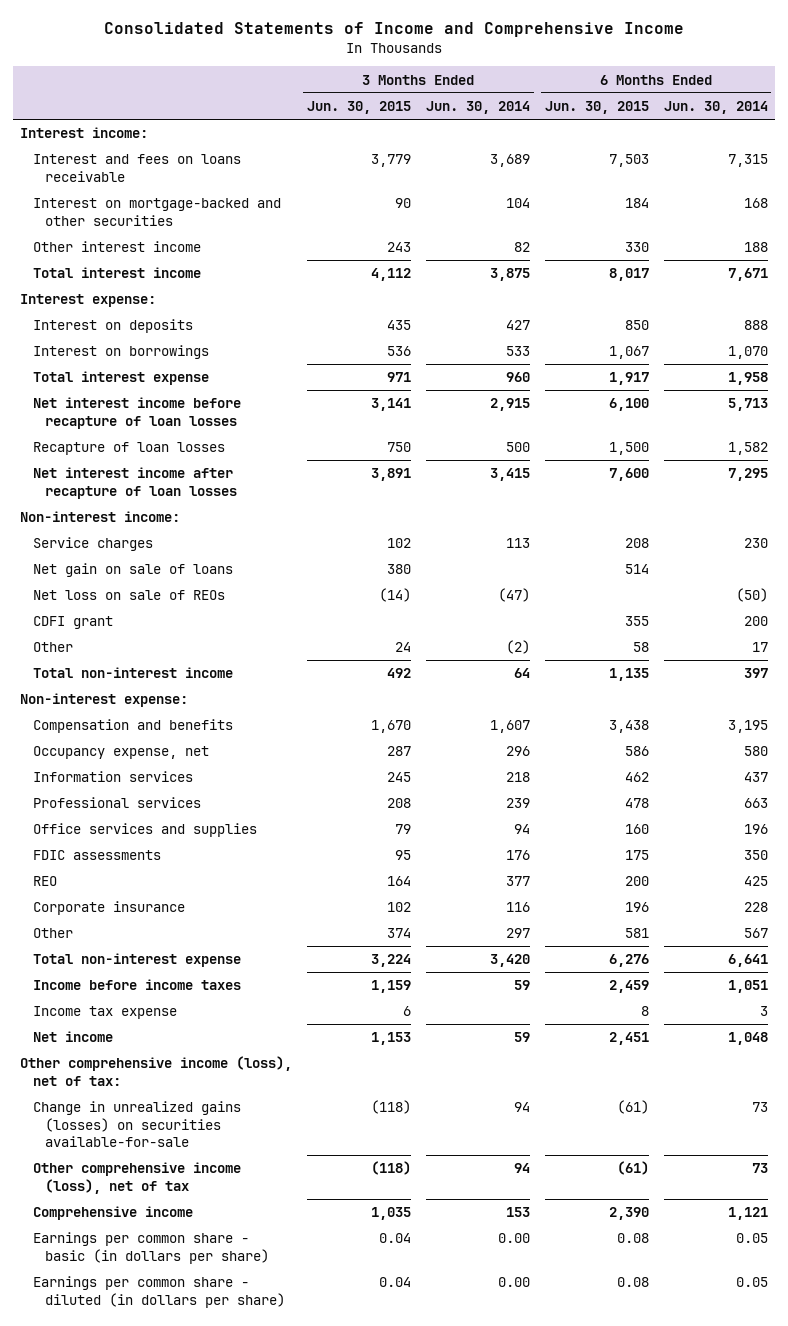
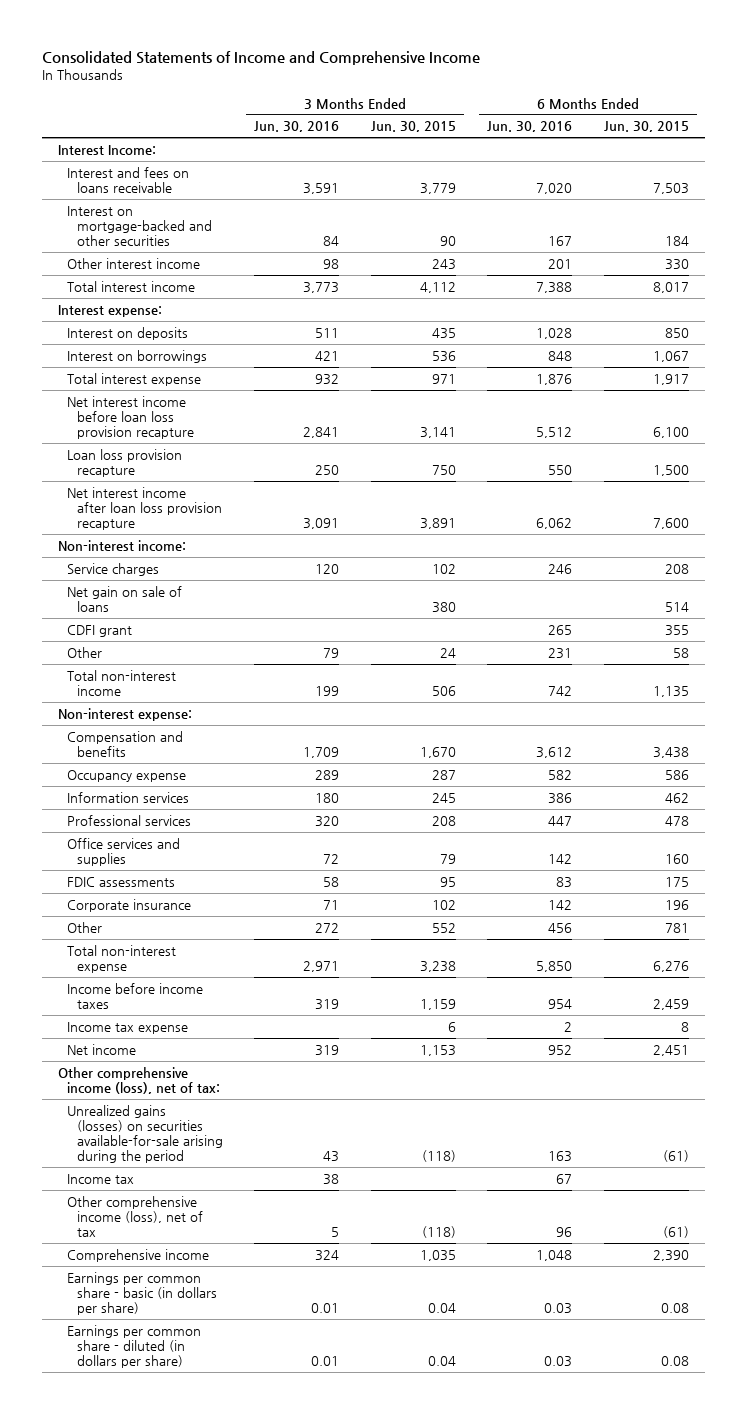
- | 3 Months Ended Jun. 30, 2015 | 3 Months Ended Jun. 30, 2014 | 6 Months Ended Jun. 30, 2015 | 6 Months Ended Jun. 30, 2014
+ | 3 Months Ended Jun. 30, 2016 | 3 Months Ended Jun. 30, 2015 | 6 Months Ended Jun. 30, 2016 | 6 Months Ended Jun. 30, 2015
- Interest income:
+ Interest Income:
- Net interest income before recapture of loan losses | 3,141 | 2,915 | 6,100 | 5,713
- Recapture of loan losses | 750 | 500 | 1,500 | 1,582
- Net interest income after recapture of loan losses | 3,891 | 3,415 | 7,600 | 7,295
+ Net interest income before loan loss provision recapture | 2,841 | 3,141 | 5,512 | 6,100
+ Loan loss provision recapture | 250 | 750 | 550 | 1,500
+ Net interest income after loan loss provision recapture | 3,091 | 3,891 | 6,062 | 7,600
- Net loss on sale of REOs | (14) | (47) | | (50)
- Total non-interest income | 492 | 64 | 1,135 | 397
+ Total non-interest income | 199 | 506 | 742 | 1,135
- Occupancy expense, net | 287 | 296 | 586 | 580
+ Occupancy expense | 289 | 287 | 582 | 586
- REO | 164 | 377 | 200 | 425
- Other | 374 | 297 | 581 | 567
- Total non-interest expense | 3,224 | 3,420 | 6,276 | 6,641
+ Other | 272 | 552 | 456 | 781
+ Total non-interest expense | 2,971 | 3,238 | 5,850 | 6,276
- Change in unrealized gains (losses) on securities available-for-sale | (118) | 94 | (61) | 73
+ Unrealized gains (losses) on securities available-for-sale arising during the period | 43 | (118) | 163 | (61)
+ Income tax | 38 | | 67 |

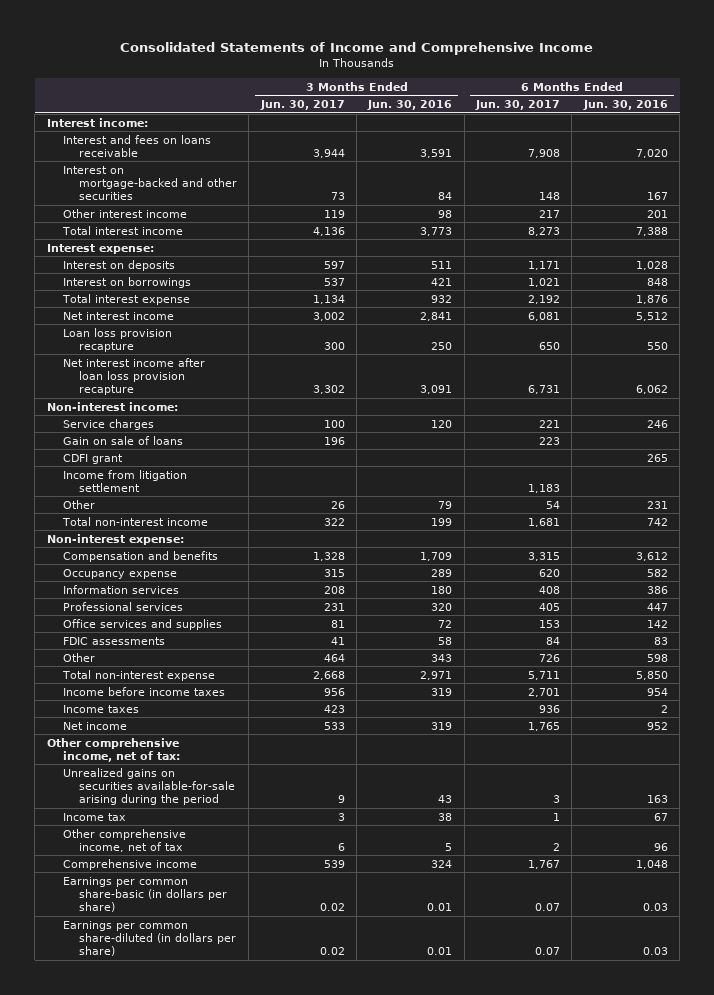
- | 3 Months Ended Jun. 30, 2016 | 3 Months Ended Jun. 30, 2015 | 6 Months Ended Jun. 30, 2016 | 6 Months Ended Jun. 30, 2015
+ | 3 Months Ended Jun. 30, 2017 | 3 Months Ended Jun. 30, 2016 | 6 Months Ended Jun. 30, 2017 | 6 Months Ended Jun. 30, 2016
- Interest Income:
+ Interest income:
- Net interest income before loan loss provision recapture | 2,841 | 3,141 | 5,512 | 6,100
+ Net interest income | 3,002 | 2,841 | 6,081 | 5,512
- Net gain on sale of loans | | 380 | | 514
+ Gain on sale of loans | 196 | | 223 |
+ Income from litigation settlement | | | 1,183 |
- Corporate insurance | 71 | 102 | 142 | 196
- Other | 272 | 552 | 456 | 781
+ Other | 464 | 343 | 726 | 598
- Income tax expense | | 6 | 2 | 8
+ Income taxes | 423 | | 936 | 2
- Other comprehensive income (loss), net of tax:
- Unrealized gains (losses) on securities available-for-sale arising during the period | 43 | (118) | 163 | (61)
+ Other comprehensive income, net of tax:
+ Unrealized gains on securities available-for-sale arising during the period | 9 | 43 | 3 | 163
- Other comprehensive income (loss), net of tax | 5 | (118) | 96 | (61)
+ Other comprehensive income, net of tax | 6 | 5 | 2 | 96
- Earnings per common share - basic (in dollars per share) | 0.01 | 0.04 | 0.03 | 0.08
- Earnings per common share - diluted (in dollars per share) | 0.01 | 0.04 | 0.03 | 0.08
+ Earnings per common share-basic (in dollars per share) | 0.02 | 0.01 | 0.07 | 0.03
+ Earnings per common share-diluted (in dollars per share) | 0.02 | 0.01 | 0.07 | 0.03

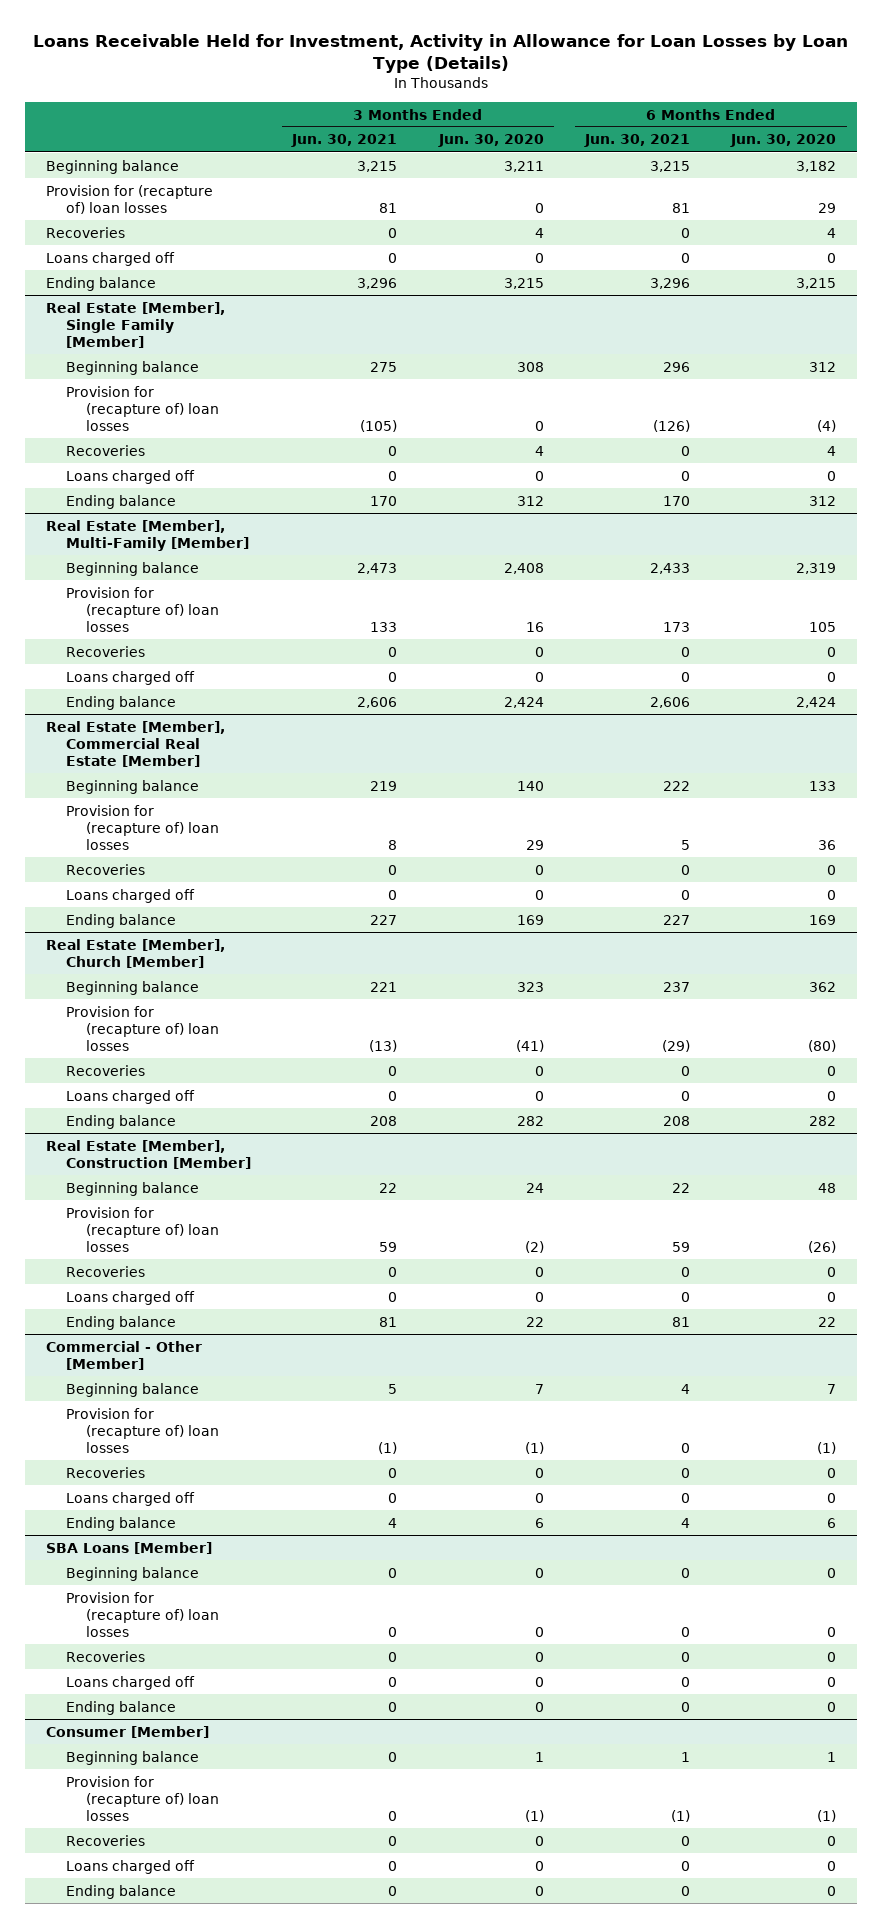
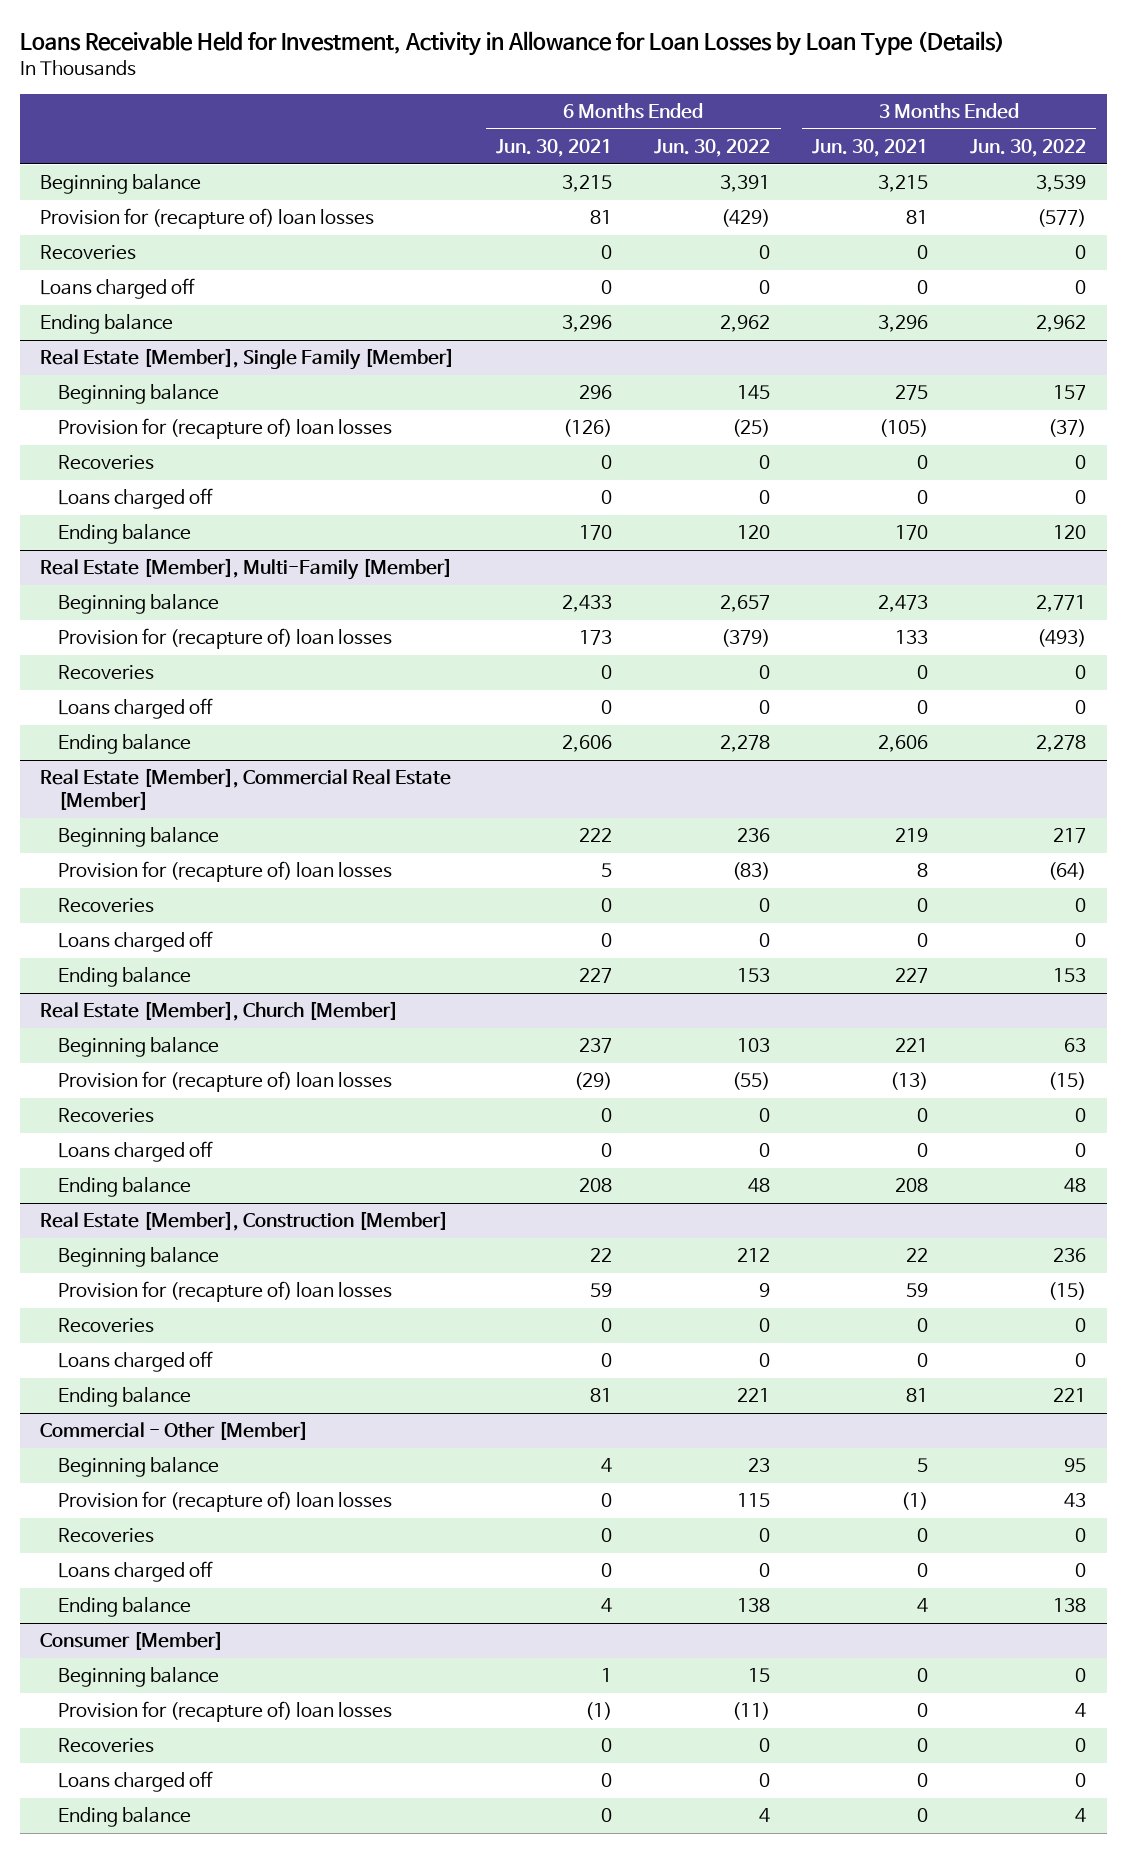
- | 3 Months Ended Jun. 30, 2021 | 3 Months Ended Jun. 30, 2020 | 6 Months Ended Jun. 30, 2021 | 6 Months Ended Jun. 30, 2020
+ | 6 Months Ended Jun. 30, 2021 | 6 Months Ended Jun. 30, 2022 | 3 Months Ended Jun. 30, 2021 | 3 Months Ended Jun. 30, 2022
- SBA Loans [Member]
- Beginning balance | 0 | 0 | 0 | 0
- Provision for (recapture of) loan losses | 0 | 0 | 0 | 0
- Recoveries | 0 | 0 | 0 | 0
- Loans charged off | 0 | 0 | 0 | 0
- Ending balance | 0 | 0 | 0 | 0

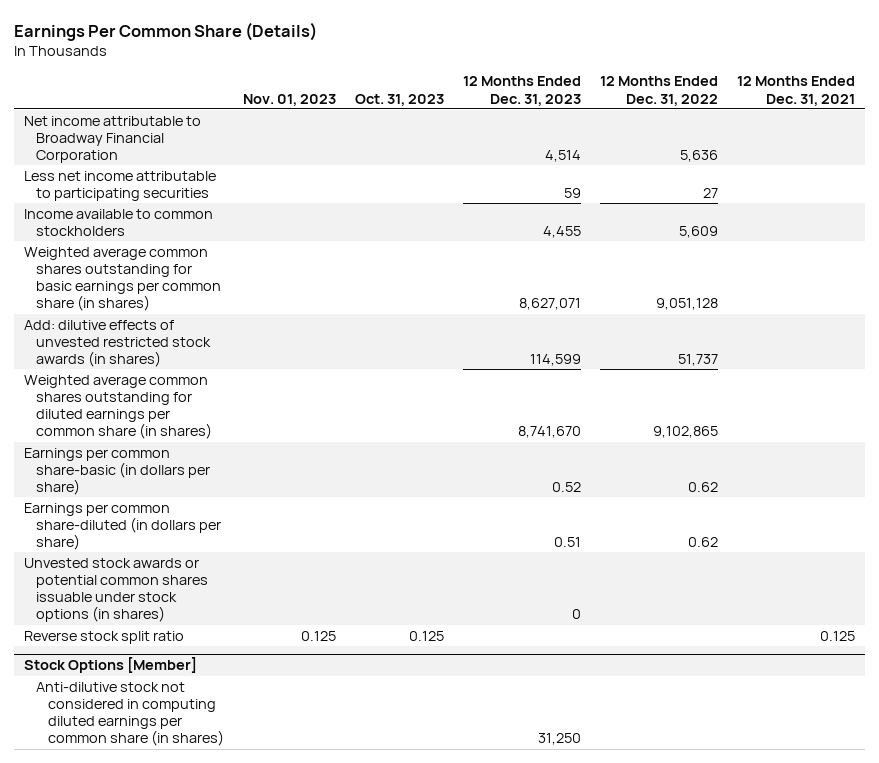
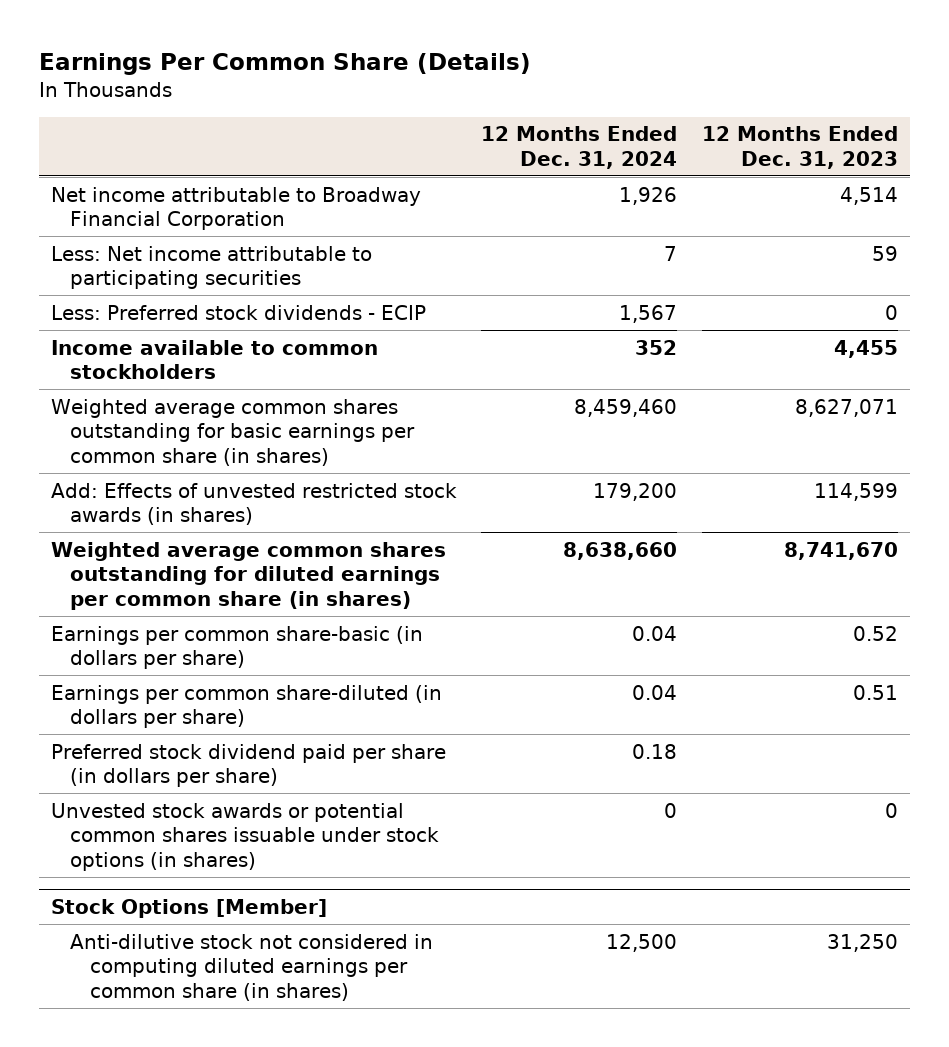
- | Nov. 01, 2023 | Oct. 31, 2023 | 12 Months Ended Dec. 31, 2023 | 12 Months Ended Dec. 31, 2022 | 12 Months Ended Dec. 31, 2021
+ | 12 Months Ended Dec. 31, 2024 | 12 Months Ended Dec. 31, 2023
- Less net income attributable to participating securities | | | 59 | 27 |
+ Less: Net income attributable to participating securities | 7 | 59
+ Less: Preferred stock dividends - ECIP | 1,567 | 0
- Add: dilutive effects of unvested restricted stock awards (in shares) | | | 114,599 | 51,737 |
+ Add: Effects of unvested restricted stock awards (in shares) | 179,200 | 114,599
+ Preferred stock dividend paid per share (in dollars per share) | 0.18 |
- Reverse stock split ratio | 0.125 | 0.125 | | | 0.125

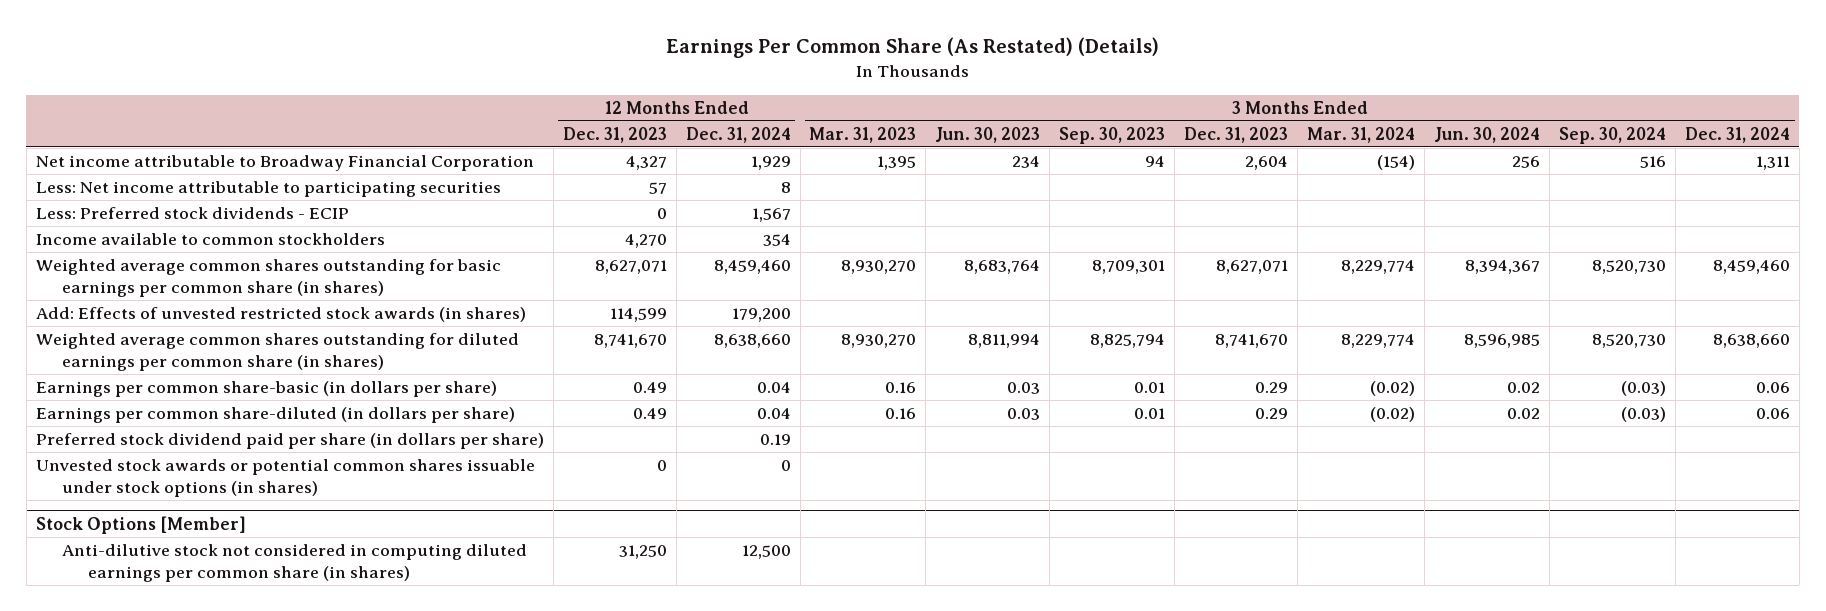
- Earnings Per Common Share (Details)
+ Earnings Per Common Share (As Restated) (Details)
- | 12 Months Ended Dec. 31, 2024 | 12 Months Ended Dec. 31, 2023
+ | 12 Months Ended Dec. 31, 2023 | 12 Months Ended Dec. 31, 2024 | 3 Months Ended Mar. 31, 2023 | 3 Months Ended Jun. 30, 2023 | 3 Months Ended Sep. 30, 2023 | 3 Months Ended Dec. 31, 2023 | 3 Months Ended Mar. 31, 2024 | 3 Months Ended Jun. 30, 2024 | 3 Months Ended Sep. 30, 2024 | 3 Months Ended Dec. 31, 2024
- Net income attributable to Broadway Financial Corporation | 1,926 | 4,514
- Less: Net income attributable to participating securities | 7 | 59
+ Net income attributable to Broadway Financial Corporation | 4,327 | 1,929 | 1,395 | 234 | 94 | 2,604 | (154) | 256 | 516 | 1,311
+ Less: Net income attributable to participating securities | 57 | 8 | | | | | | | |
- Income available to common stockholders | 352 | 4,455
+ Income available to common stockholders | 4,270 | 354 | | | | | | | |
- Earnings per common share-basic (in dollars per share) | 0.04 | 0.52
- Earnings per common share-diluted (in dollars per share) | 0.04 | 0.51
- Preferred stock dividend paid per share (in dollars per share) | 0.18 |
+ Earnings per common share-basic (in dollars per share) | 0.49 | 0.04 | 0.16 | 0.03 | 0.01 | 0.29 | (0.02) | 0.02 | (0.03) | 0.06
+ Earnings per common share-diluted (in dollars per share) | 0.49 | 0.04 | 0.16 | 0.03 | 0.01 | 0.29 | (0.02) | 0.02 | (0.03) | 0.06
+ Preferred stock dividend paid per share (in dollars per share) | | 0.19 | | | | | | | |

